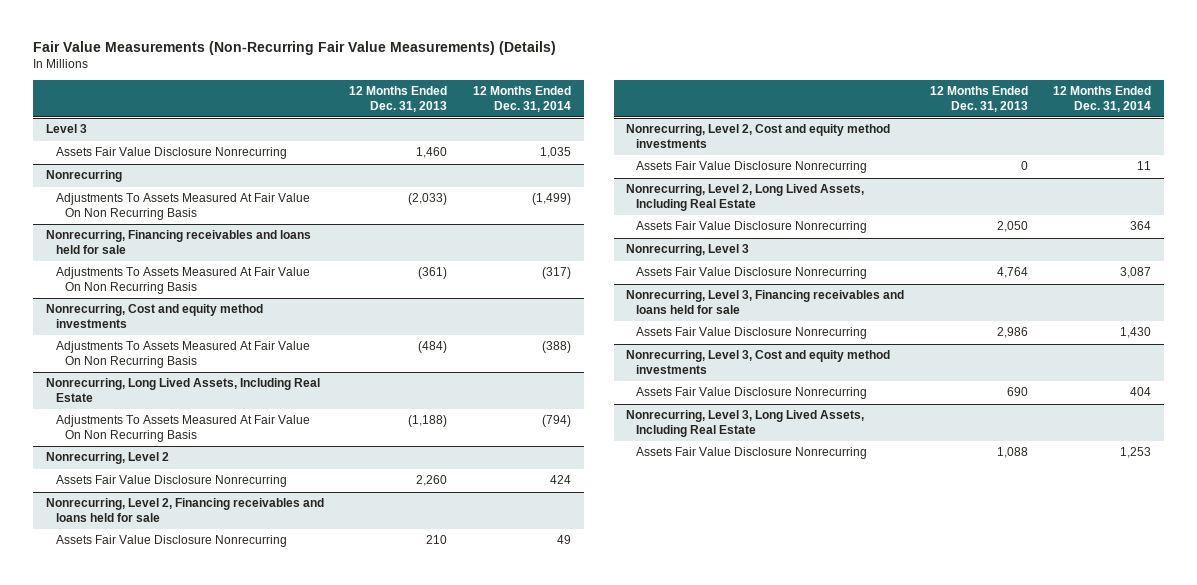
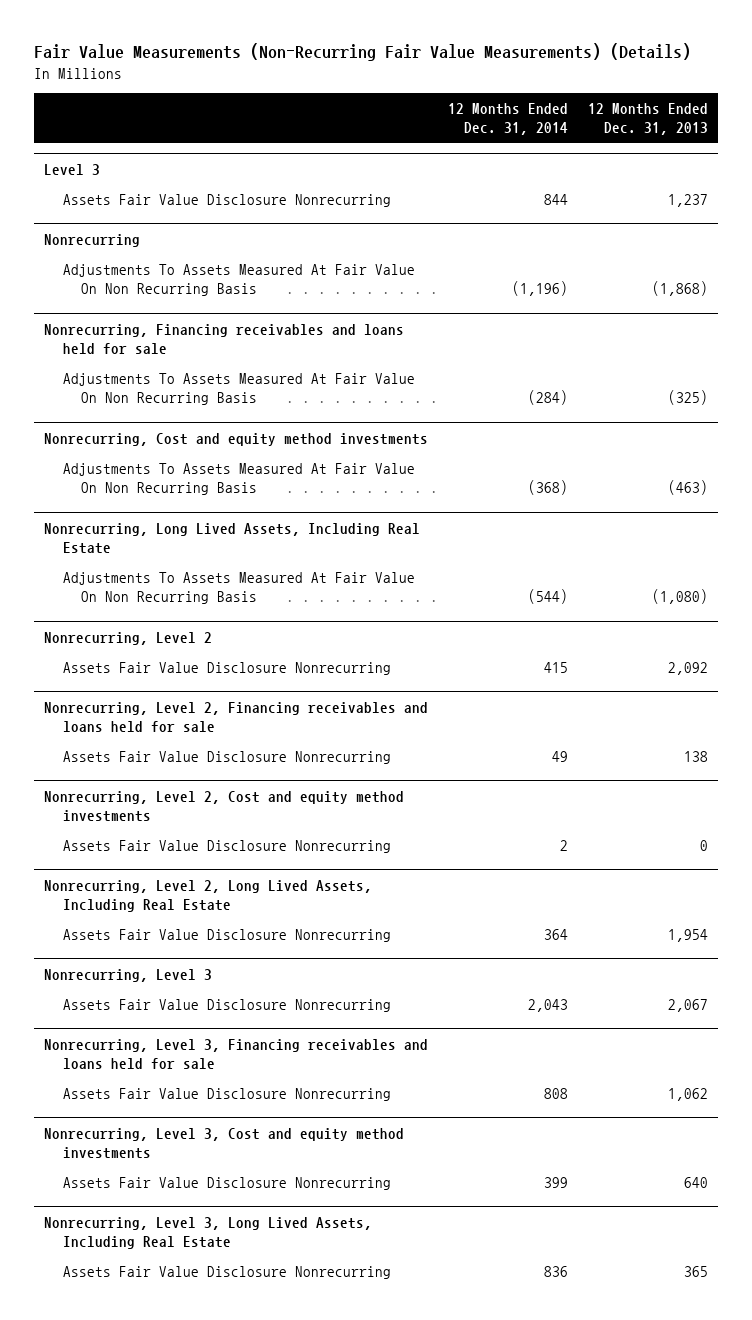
- | 12 Months Ended Dec. 31, 2013 | 12 Months Ended Dec. 31, 2014
+ | 12 Months Ended Dec. 31, 2014 | 12 Months Ended Dec. 31, 2013
@ Level 3
- Assets Fair Value Disclosure Nonrecurring | 1,460 | 1,035
+ Assets Fair Value Disclosure Nonrecurring | 844 | 1,237
@ Nonrecurring
- Adjustments To Assets Measured At Fair Value On Non Recurring Basis | (2,033) | (1,499)
+ Adjustments To Assets Measured At Fair Value On Non Recurring Basis | (1,196) | (1,868)
@ Nonrecurring, Financing receivables and loans held for sale
- Adjustments To Assets Measured At Fair Value On Non Recurring Basis | (361) | (317)
+ Adjustments To Assets Measured At Fair Value On Non Recurring Basis | (284) | (325)
@ Nonrecurring, Cost and equity method investments
- Adjustments To Assets Measured At Fair Value On Non Recurring Basis | (484) | (388)
+ Adjustments To Assets Measured At Fair Value On Non Recurring Basis | (368) | (463)
@ Nonrecurring, Long Lived Assets, Including Real Estate
- Adjustments To Assets Measured At Fair Value On Non Recurring Basis | (1,188) | (794)
+ Adjustments To Assets Measured At Fair Value On Non Recurring Basis | (544) | (1,080)
@ Nonrecurring, Level 2
- Assets Fair Value Disclosure Nonrecurring | 2,260 | 424
+ Assets Fair Value Disclosure Nonrecurring | 415 | 2,092
@ Nonrecurring, Level 2, Financing receivables and loans held for sale
- Assets Fair Value Disclosure Nonrecurring | 210 | 49
+ Assets Fair Value Disclosure Nonrecurring | 49 | 138
@ Nonrecurring, Level 2, Cost and equity method investments
- Assets Fair Value Disclosure Nonrecurring | 0 | 11
+ Assets Fair Value Disclosure Nonrecurring | 2 | 0
@ Nonrecurring, Level 2, Long Lived Assets, Including Real Estate
- Assets Fair Value Disclosure Nonrecurring | 2,050 | 364
+ Assets Fair Value Disclosure Nonrecurring | 364 | 1,954
@ Nonrecurring, Level 3
- Assets Fair Value Disclosure Nonrecurring | 4,764 | 3,087
+ Assets Fair Value Disclosure Nonrecurring | 2,043 | 2,067
@ Nonrecurring, Level 3, Financing receivables and loans held for sale
- Assets Fair Value Disclosure Nonrecurring | 2,986 | 1,430
+ Assets Fair Value Disclosure Nonrecurring | 808 | 1,062
@ Nonrecurring, Level 3, Cost and equity method investments
- Assets Fair Value Disclosure Nonrecurring | 690 | 404
+ Assets Fair Value Disclosure Nonrecurring | 399 | 640
@ Nonrecurring, Level 3, Long Lived Assets, Including Real Estate
- Assets Fair Value Disclosure Nonrecurring | 1,088 | 1,253
+ Assets Fair Value Disclosure Nonrecurring | 836 | 365

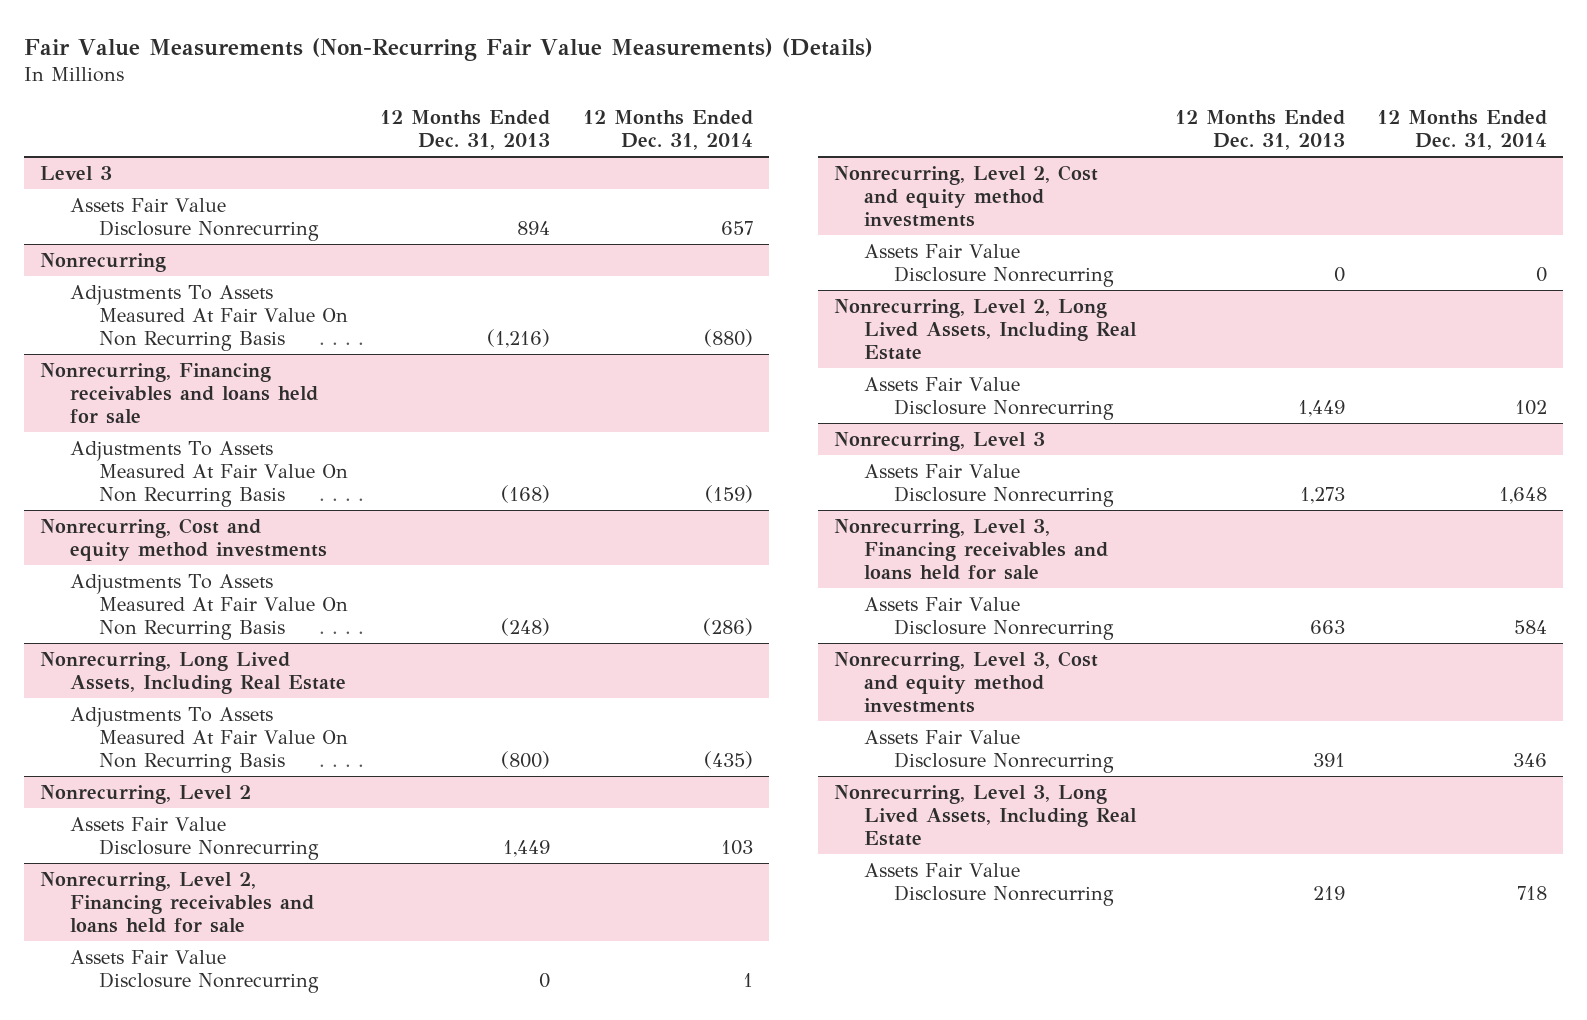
- | 12 Months Ended Dec. 31, 2014 | 12 Months Ended Dec. 31, 2013
+ | 12 Months Ended Dec. 31, 2013 | 12 Months Ended Dec. 31, 2014
@ Level 3
- Assets Fair Value Disclosure Nonrecurring | 844 | 1,237
+ Assets Fair Value Disclosure Nonrecurring | 894 | 657
@ Nonrecurring
- Adjustments To Assets Measured At Fair Value On Non Recurring Basis | (1,196) | (1,868)
+ Adjustments To Assets Measured At Fair Value On Non Recurring Basis | (1,216) | (880)
@ Nonrecurring, Financing receivables and loans held for sale
- Adjustments To Assets Measured At Fair Value On Non Recurring Basis | (284) | (325)
+ Adjustments To Assets Measured At Fair Value On Non Recurring Basis | (168) | (159)
@ Nonrecurring, Cost and equity method investments
- Adjustments To Assets Measured At Fair Value On Non Recurring Basis | (368) | (463)
+ Adjustments To Assets Measured At Fair Value On Non Recurring Basis | (248) | (286)
@ Nonrecurring, Long Lived Assets, Including Real Estate
- Adjustments To Assets Measured At Fair Value On Non Recurring Basis | (544) | (1,080)
+ Adjustments To Assets Measured At Fair Value On Non Recurring Basis | (800) | (435)
@ Nonrecurring, Level 2
- Assets Fair Value Disclosure Nonrecurring | 415 | 2,092
+ Assets Fair Value Disclosure Nonrecurring | 1,449 | 103
@ Nonrecurring, Level 2, Financing receivables and loans held for sale
- Assets Fair Value Disclosure Nonrecurring | 49 | 138
+ Assets Fair Value Disclosure Nonrecurring | 0 | 1
@ Nonrecurring, Level 2, Cost and equity method investments
- Assets Fair Value Disclosure Nonrecurring | 2 | 0
+ Assets Fair Value Disclosure Nonrecurring | 0 | 0
@ Nonrecurring, Level 2, Long Lived Assets, Including Real Estate
- Assets Fair Value Disclosure Nonrecurring | 364 | 1,954
+ Assets Fair Value Disclosure Nonrecurring | 1,449 | 102
@ Nonrecurring, Level 3
- Assets Fair Value Disclosure Nonrecurring | 2,043 | 2,067
+ Assets Fair Value Disclosure Nonrecurring | 1,273 | 1,648
@ Nonrecurring, Level 3, Financing receivables and loans held for sale
- Assets Fair Value Disclosure Nonrecurring | 808 | 1,062
+ Assets Fair Value Disclosure Nonrecurring | 663 | 584
@ Nonrecurring, Level 3, Cost and equity method investments
- Assets Fair Value Disclosure Nonrecurring | 399 | 640
+ Assets Fair Value Disclosure Nonrecurring | 391 | 346
@ Nonrecurring, Level 3, Long Lived Assets, Including Real Estate
- Assets Fair Value Disclosure Nonrecurring | 836 | 365
+ Assets Fair Value Disclosure Nonrecurring | 219 | 718

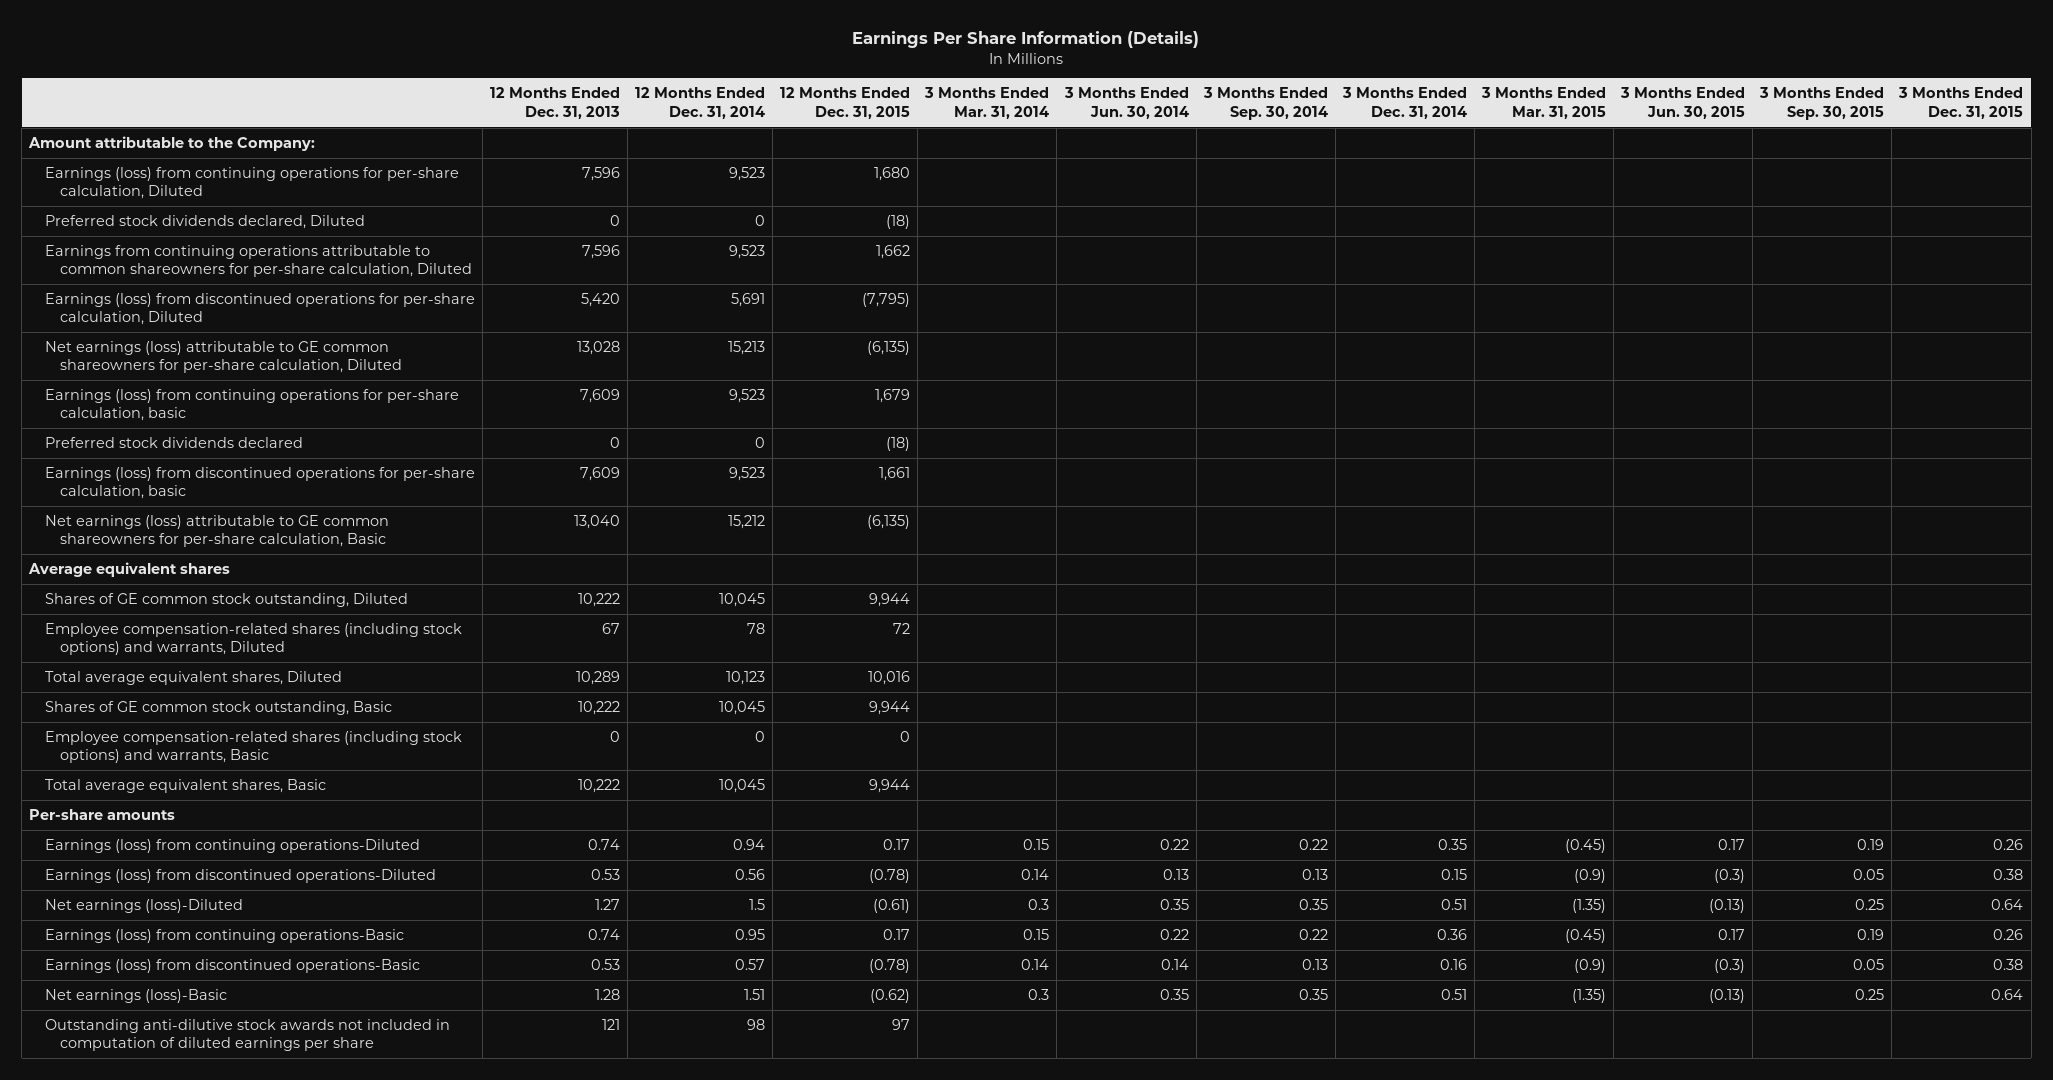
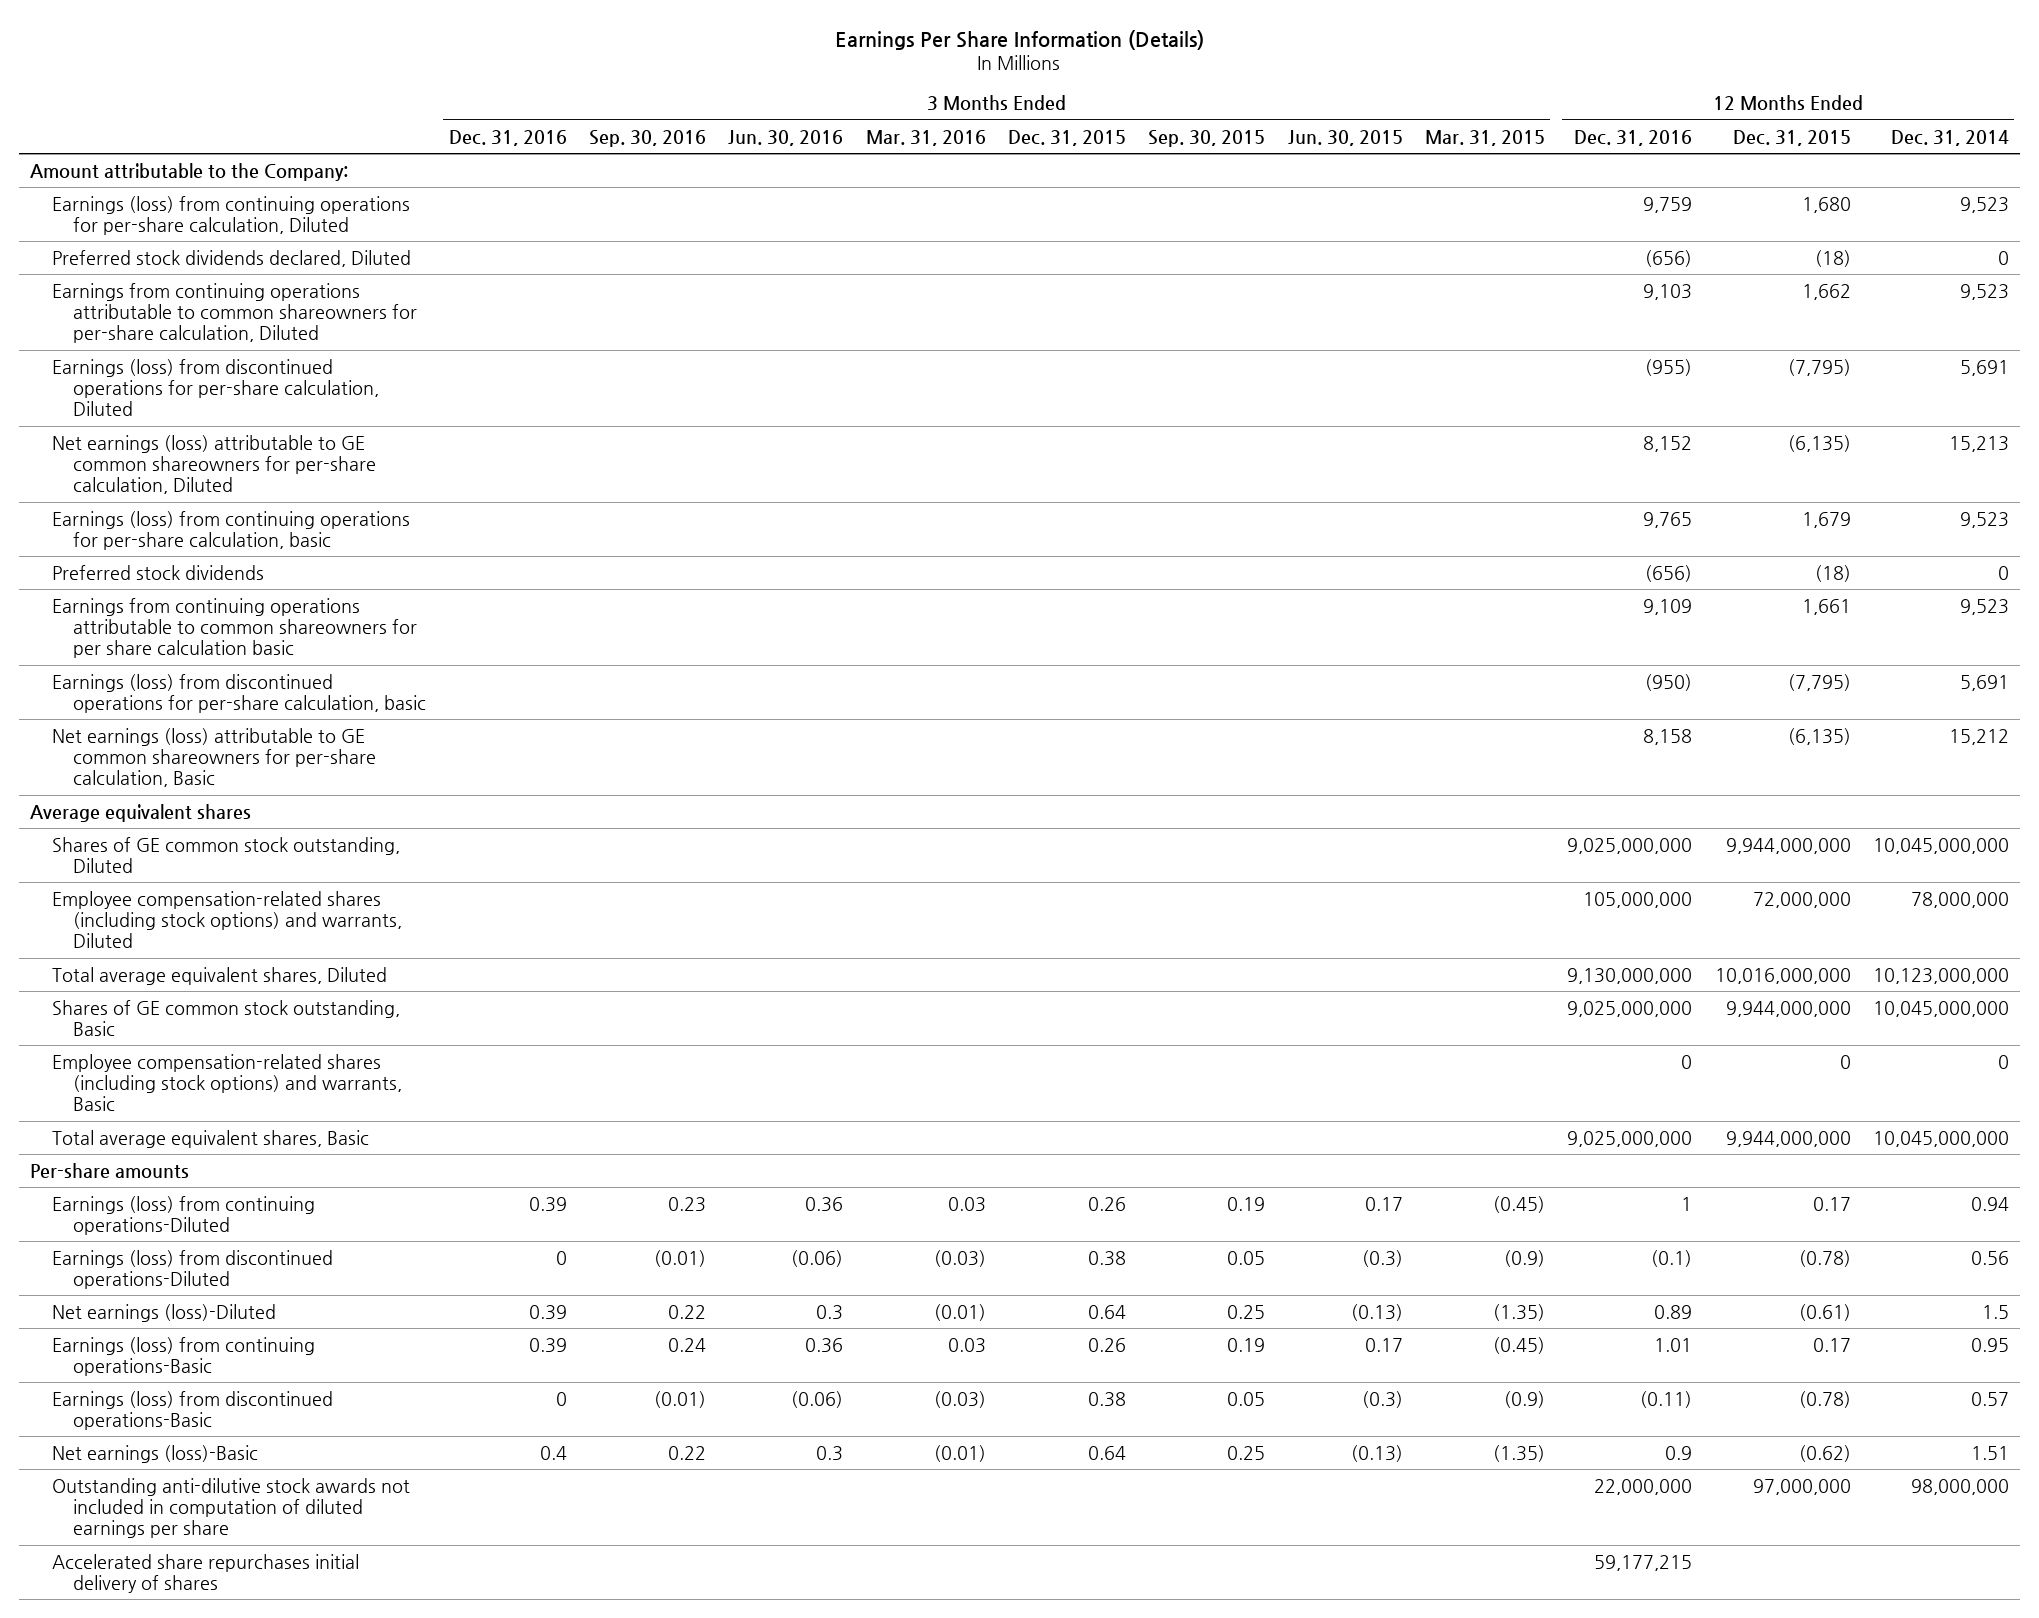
- | 12 Months Ended Dec. 31, 2013 | 12 Months Ended Dec. 31, 2014 | 12 Months Ended Dec. 31, 2015 | 3 Months Ended Mar. 31, 2014 | 3 Months Ended Jun. 30, 2014 | 3 Months Ended Sep. 30, 2014 | 3 Months Ended Dec. 31, 2014 | 3 Months Ended Mar. 31, 2015 | 3 Months Ended Jun. 30, 2015 | 3 Months Ended Sep. 30, 2015 | 3 Months Ended Dec. 31, 2015
+ | 3 Months Ended Dec. 31, 2016 | 3 Months Ended Sep. 30, 2016 | 3 Months Ended Jun. 30, 2016 | 3 Months Ended Mar. 31, 2016 | 3 Months Ended Dec. 31, 2015 | 3 Months Ended Sep. 30, 2015 | 3 Months Ended Jun. 30, 2015 | 3 Months Ended Mar. 31, 2015 | 12 Months Ended Dec. 31, 2016 | 12 Months Ended Dec. 31, 2015 | 12 Months Ended Dec. 31, 2014
- Preferred stock dividends declared | 0 | 0 | (18) | | | | | | | |
- Earnings (loss) from discontinued operations for per-share calculation, basic | 7,609 | 9,523 | 1,661 | | | | | | | |
+ Preferred stock dividends | | | | | | | | | (656) | (18) | 0
+ Earnings from continuing operations attributable to common shareowners for per share calculation basic | | | | | | | | | 9,109 | 1,661 | 9,523
+ Earnings (loss) from discontinued operations for per-share calculation, basic | | | | | | | | | (950) | (7,795) | 5,691
- Shares of GE common stock outstanding, Diluted | 10,222 | 10,045 | 9,944 | | | | | | | |
- Employee compensation-related shares (including stock options) and warrants, Diluted | 67 | 78 | 72 | | | | | | | |
- Total average equivalent shares, Diluted | 10,289 | 10,123 | 10,016 | | | | | | | |
- Shares of GE common stock outstanding, Basic | 10,222 | 10,045 | 9,944 | | | | | | | |
+ Shares of GE common stock outstanding, Diluted | | | | | | | | | 9,025,000,000 | 9,944,000,000 | 10,045,000,000
+ Employee compensation-related shares (including stock options) and warrants, Diluted | | | | | | | | | 105,000,000 | 72,000,000 | 78,000,000
+ Total average equivalent shares, Diluted | | | | | | | | | 9,130,000,000 | 10,016,000,000 | 10,123,000,000
+ Shares of GE common stock outstanding, Basic | | | | | | | | | 9,025,000,000 | 9,944,000,000 | 10,045,000,000
- Total average equivalent shares, Basic | 10,222 | 10,045 | 9,944 | | | | | | | |
+ Total average equivalent shares, Basic | | | | | | | | | 9,025,000,000 | 9,944,000,000 | 10,045,000,000
- Outstanding anti-dilutive stock awards not included in computation of diluted earnings per share | 121 | 98 | 97 | | | | | | | |
+ Outstanding anti-dilutive stock awards not included in computation of diluted earnings per share | | | | | | | | | 22,000,000 | 97,000,000 | 98,000,000
+ Accelerated share repurchases initial delivery of shares | | | | | | | | | 59,177,215 | |

